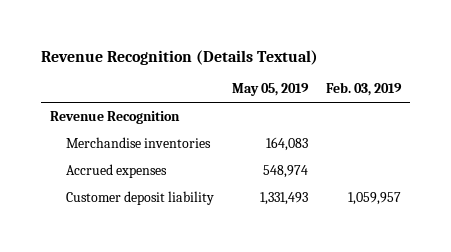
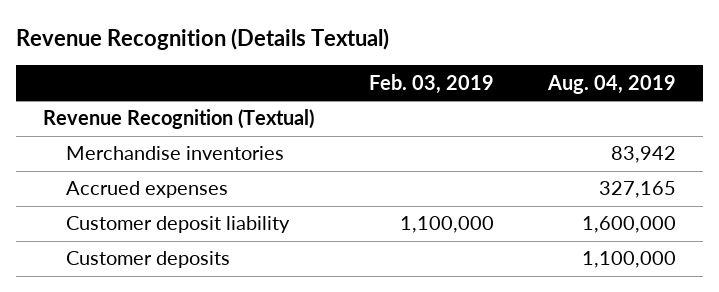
- | May 05, 2019 | Feb. 03, 2019
+ | Feb. 03, 2019 | Aug. 04, 2019
- Revenue Recognition
+ Revenue Recognition (Textual)
- Customer deposit liability | 1,331,493 | 1,059,957
+ Customer deposit liability | 1,100,000 | 1,600,000
+ Customer deposits | | 1,100,000

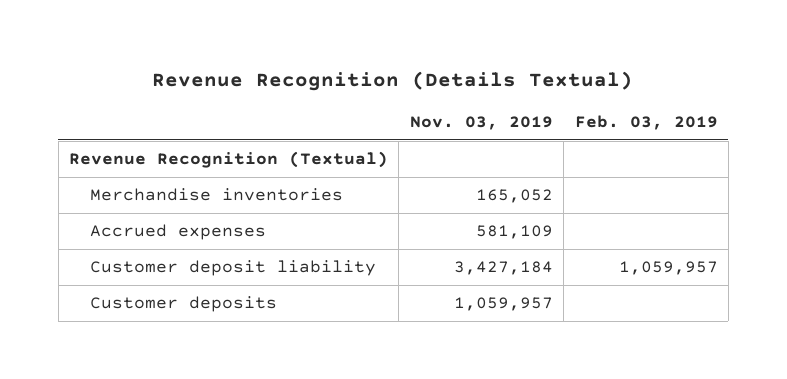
- | Feb. 03, 2019 | Aug. 04, 2019
+ | Nov. 03, 2019 | Feb. 03, 2019
- Customer deposit liability | 1,100,000 | 1,600,000
+ Customer deposit liability | 3,427,184 | 1,059,957

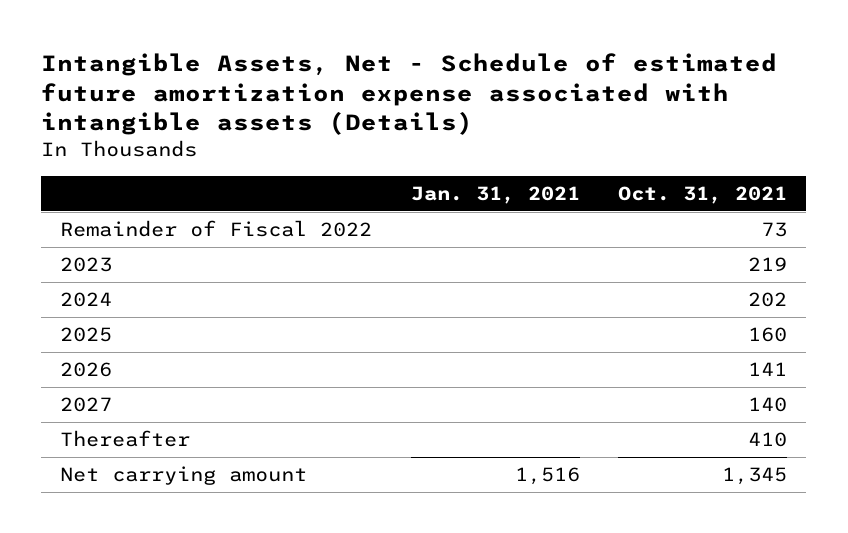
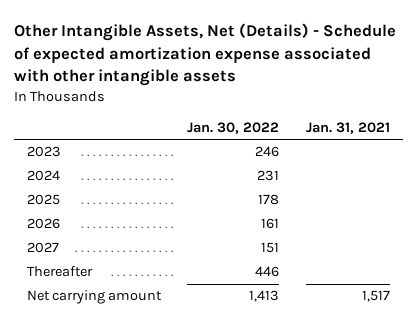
- Intangible Assets, Net - Schedule of estimated future amortization expense associated with intangible assets (Details)
+ Other Intangible Assets, Net (Details) - Schedule of expected amortization expense associated with other intangible assets
- | Jan. 31, 2021 | Oct. 31, 2021
+ | Jan. 30, 2022 | Jan. 31, 2021
- Remainder of Fiscal 2022 | | 73
- Net carrying amount | 1,516 | 1,345
+ Net carrying amount | 1,413 | 1,517

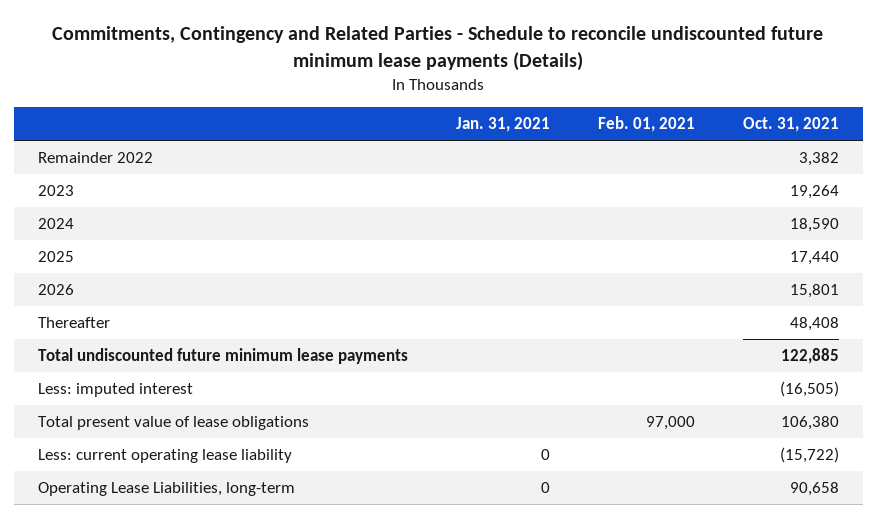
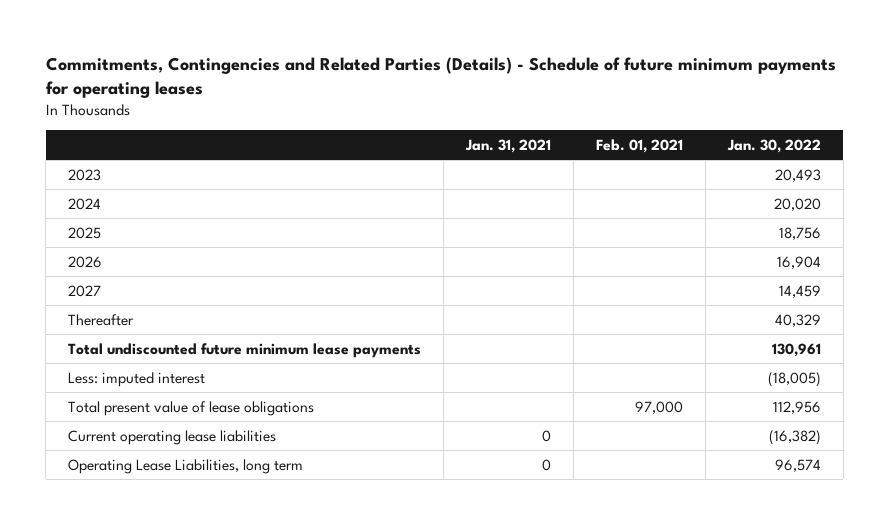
- Commitments, Contingency and Related Parties - Schedule to reconcile undiscounted future minimum lease payments (Details)
+ Commitments, Contingencies and Related Parties (Details) - Schedule of future minimum payments for operating leases
- | Jan. 31, 2021 | Feb. 01, 2021 | Oct. 31, 2021
+ | Jan. 31, 2021 | Feb. 01, 2021 | Jan. 30, 2022
- Remainder 2022 | | | 3,382
+ 2027 | | | 14,459
- Less: current operating lease liability | 0 | | (15,722)
- Operating Lease Liabilities, long-term | 0 | | 90,658
+ Current operating lease liabilities | 0 | | (16,382)
+ Operating Lease Liabilities, long term | 0 | | 96,574

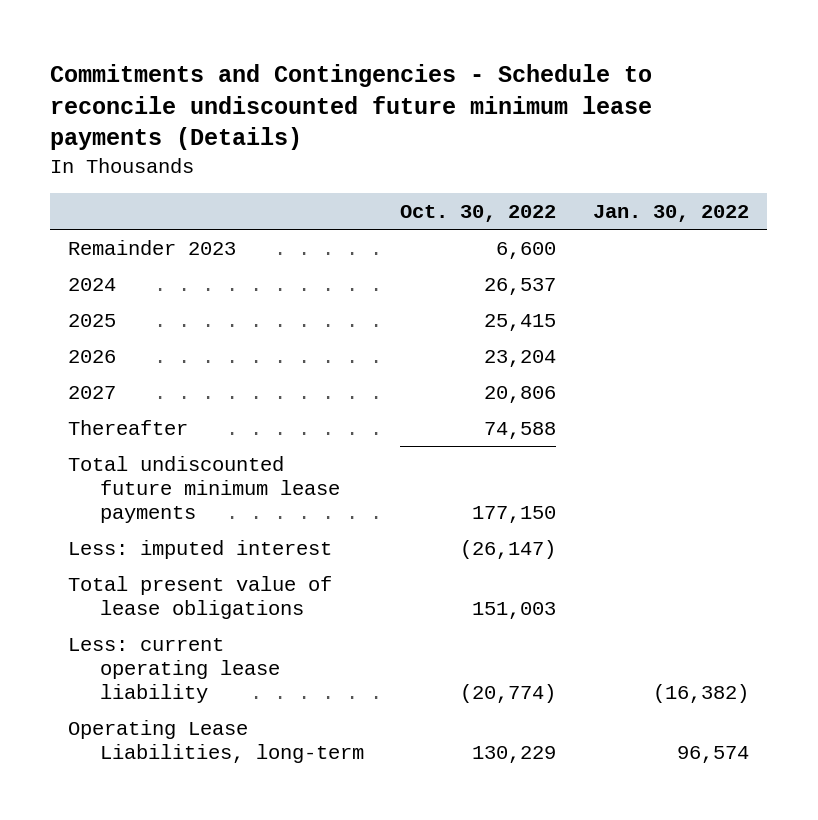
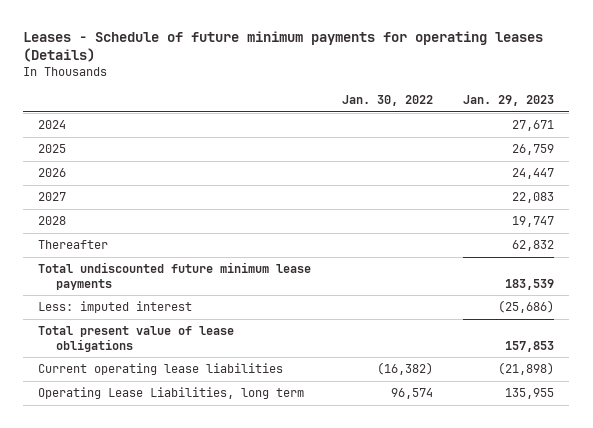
- Commitments and Contingencies - Schedule to reconcile undiscounted future minimum lease payments (Details)
+ Leases - Schedule of future minimum payments for operating leases (Details)
- | Oct. 30, 2022 | Jan. 30, 2022
+ | Jan. 30, 2022 | Jan. 29, 2023
- Remainder 2023 | 6,600 |
+ 2028 | | 19,747
- Less: current operating lease liability | (20,774) | (16,382)
- Operating Lease Liabilities, long-term | 130,229 | 96,574
+ Current operating lease liabilities | (16,382) | (21,898)
+ Operating Lease Liabilities, long term | 96,574 | 135,955

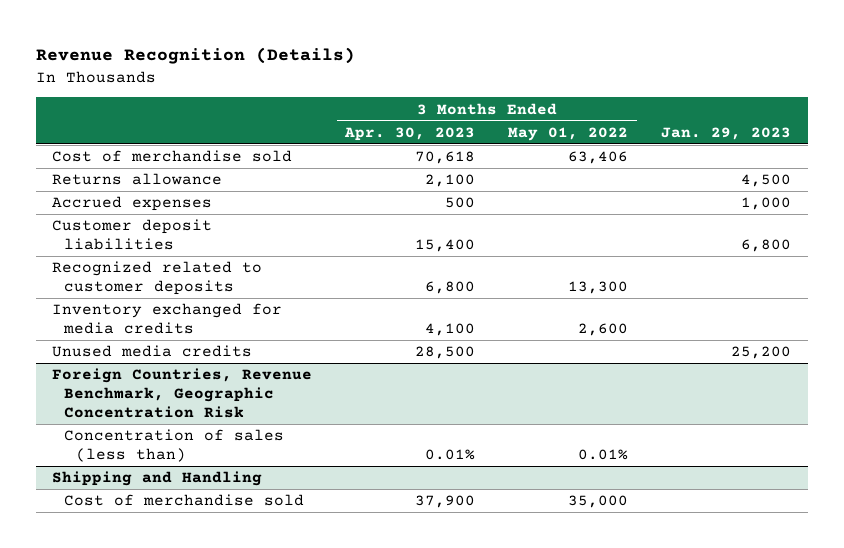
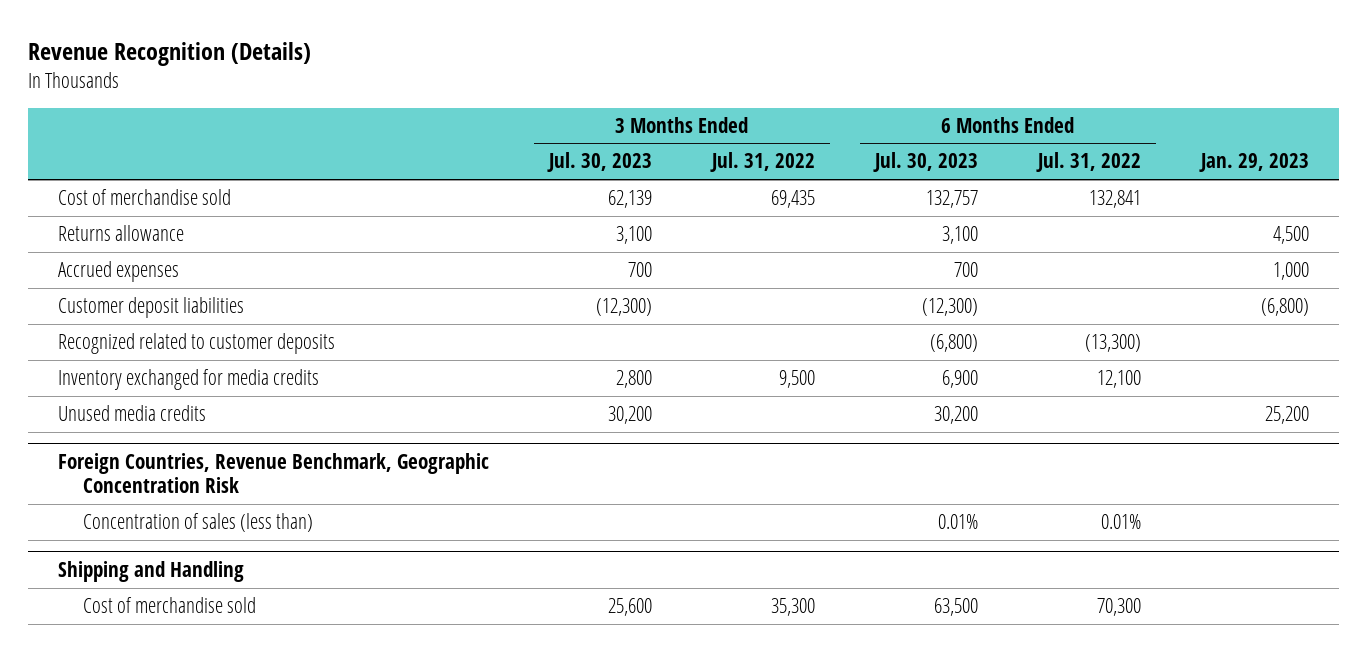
- | 3 Months Ended Apr. 30, 2023 | 3 Months Ended May 01, 2022 | Jan. 29, 2023
+ | 3 Months Ended Jul. 30, 2023 | 3 Months Ended Jul. 31, 2022 | 6 Months Ended Jul. 30, 2023 | 6 Months Ended Jul. 31, 2022 | Jan. 29, 2023
- Customer deposit liabilities | 15,400 | | 6,800
+ Customer deposit liabilities | (12,300) | | (12,300) | | (6,800)

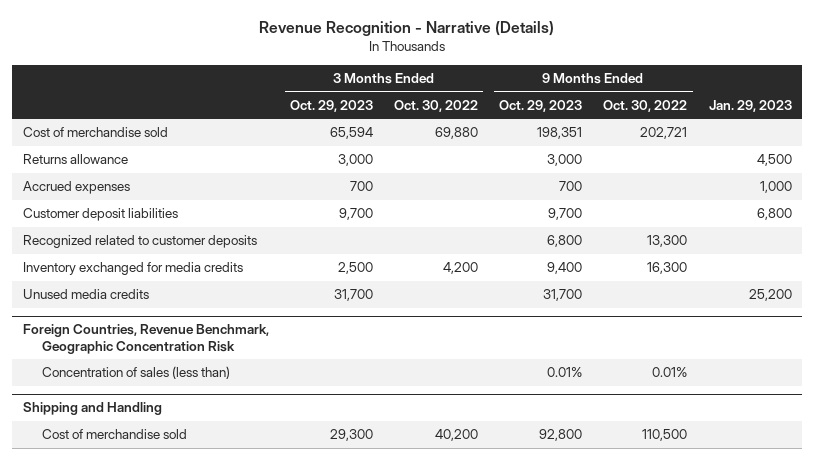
- Revenue Recognition (Details)
+ Revenue Recognition - Narrative (Details)
- | 3 Months Ended Jul. 30, 2023 | 3 Months Ended Jul. 31, 2022 | 6 Months Ended Jul. 30, 2023 | 6 Months Ended Jul. 31, 2022 | Jan. 29, 2023
+ | 3 Months Ended Oct. 29, 2023 | 3 Months Ended Oct. 30, 2022 | 9 Months Ended Oct. 29, 2023 | 9 Months Ended Oct. 30, 2022 | Jan. 29, 2023
- Customer deposit liabilities | (12,300) | | (12,300) | | (6,800)
+ Customer deposit liabilities | 9,700 | | 9,700 | | 6,800

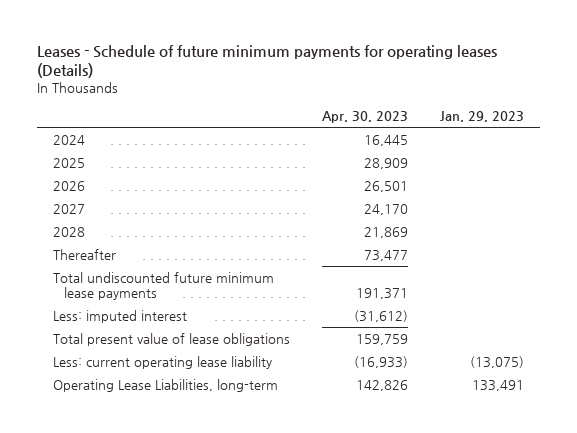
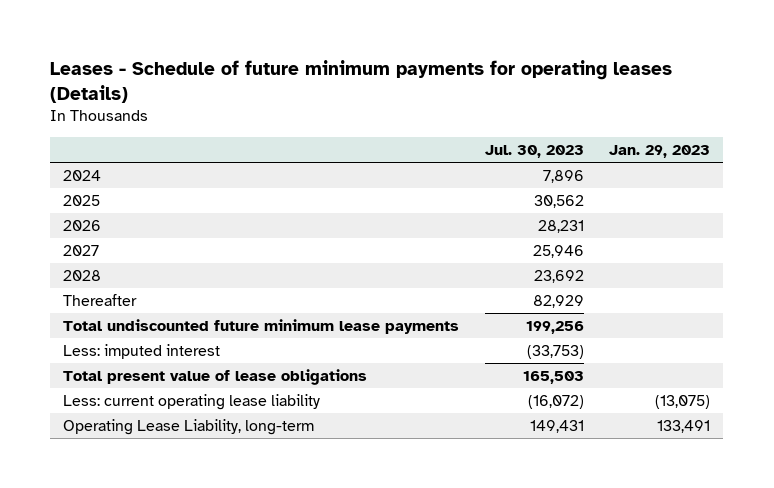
- | Apr. 30, 2023 | Jan. 29, 2023
+ | Jul. 30, 2023 | Jan. 29, 2023
- Operating Lease Liabilities, long-term | 142,826 | 133,491
+ Operating Lease Liability, long-term | 149,431 | 133,491

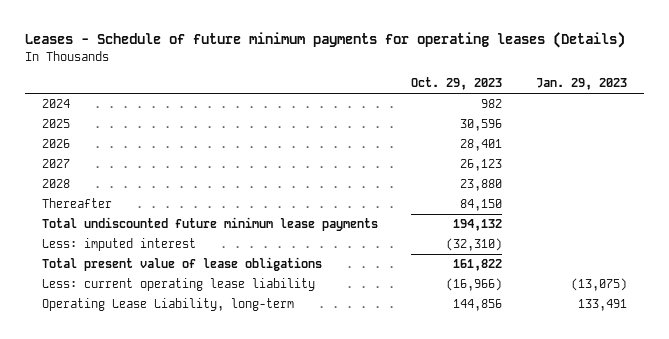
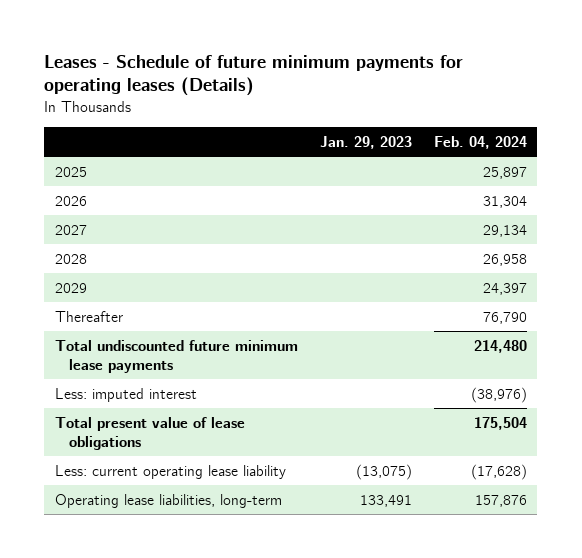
- | Oct. 29, 2023 | Jan. 29, 2023
+ | Jan. 29, 2023 | Feb. 04, 2024
- 2024 | 982 |
+ 2029 | | 24,397
- Operating Lease Liability, long-term | 144,856 | 133,491
+ Operating lease liabilities, long-term | 133,491 | 157,876

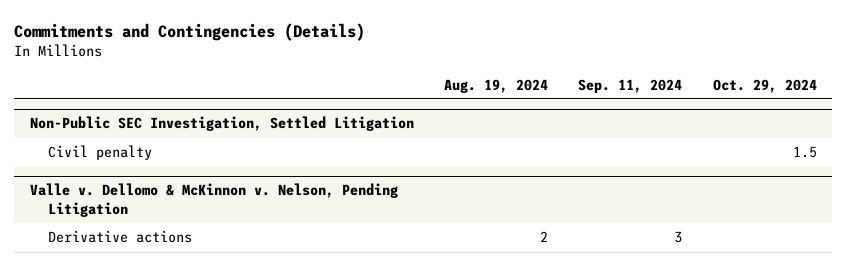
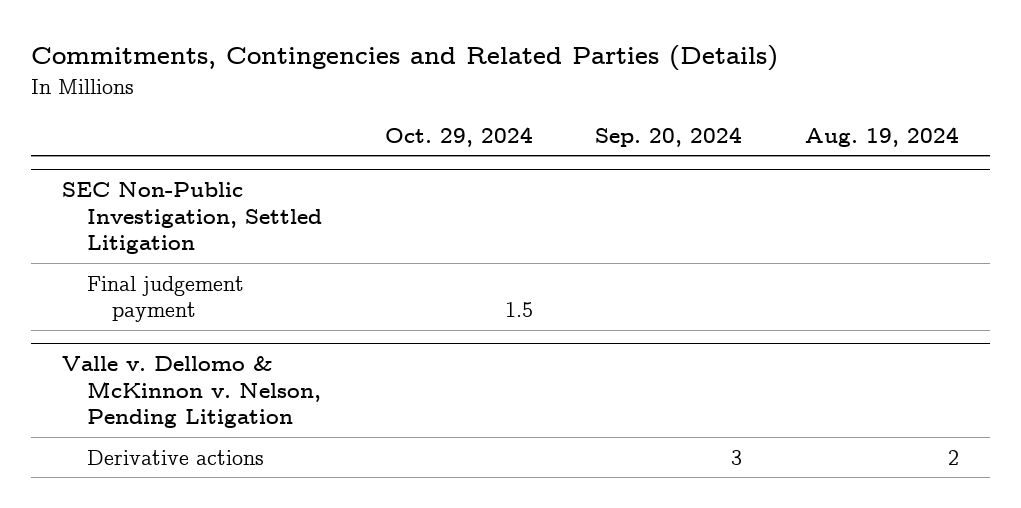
- Commitments and Contingencies (Details)
+ Commitments, Contingencies and Related Parties (Details)
- | Aug. 19, 2024 | Sep. 11, 2024 | Oct. 29, 2024
+ | Oct. 29, 2024 | Sep. 20, 2024 | Aug. 19, 2024
- Non-Public SEC Investigation, Settled Litigation
- Civil penalty | | | 1.5
+ SEC Non-Public Investigation, Settled Litigation
+ Final judgement payment | 1.5 | |

